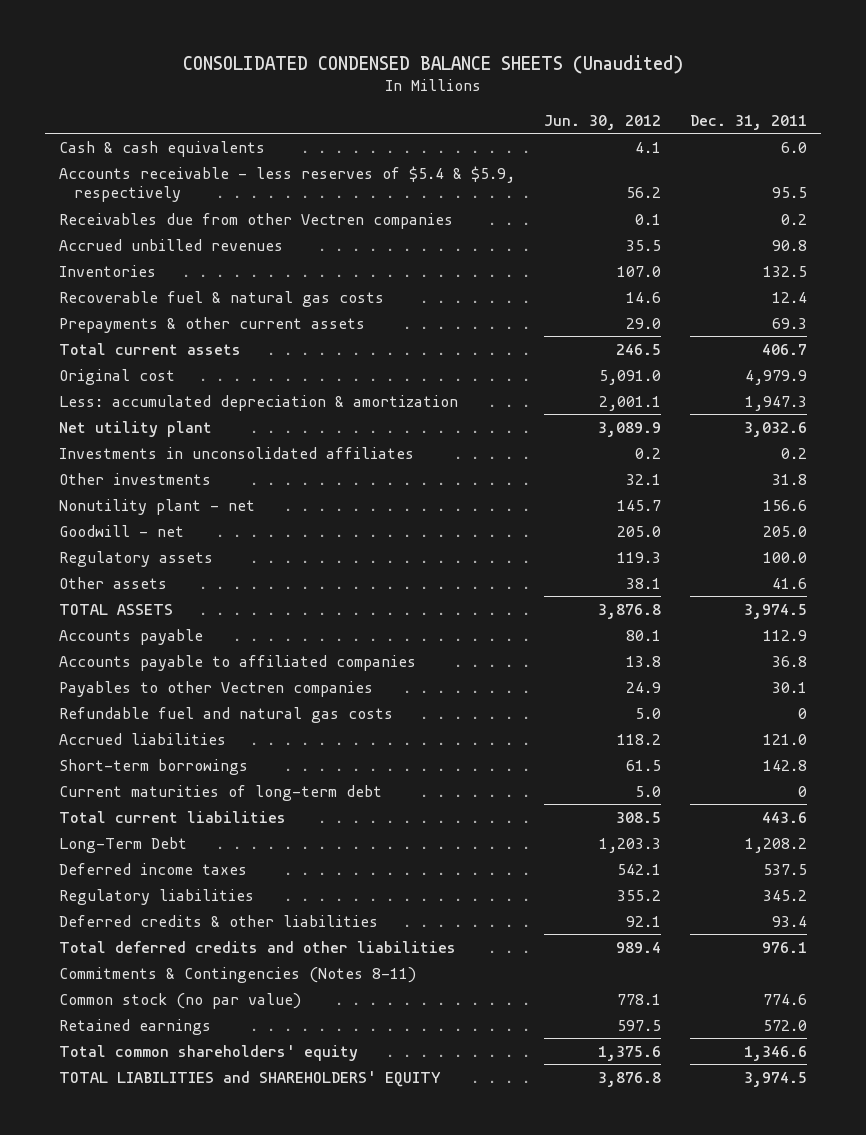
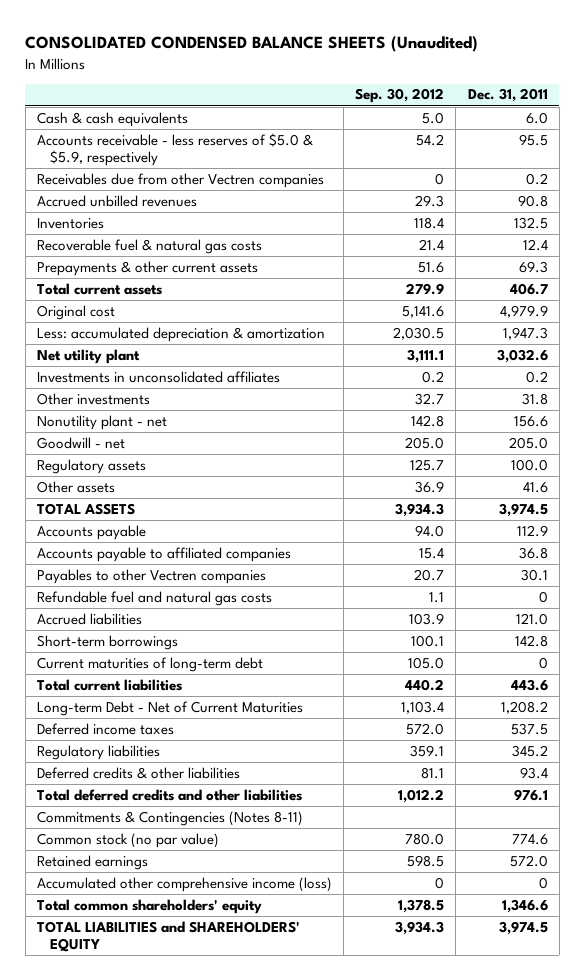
- | Jun. 30, 2012 | Dec. 31, 2011
+ | Sep. 30, 2012 | Dec. 31, 2011
- Accounts receivable - less reserves of $5.4 & $5.9, respectively | 56.2 | 95.5
+ Accounts receivable - less reserves of $5.0 & $5.9, respectively | 54.2 | 95.5
- Long-Term Debt | 1,203.3 | 1,208.2
+ Long-term Debt - Net of Current Maturities | 1,103.4 | 1,208.2
+ Accumulated other comprehensive income (loss) | 0 | 0

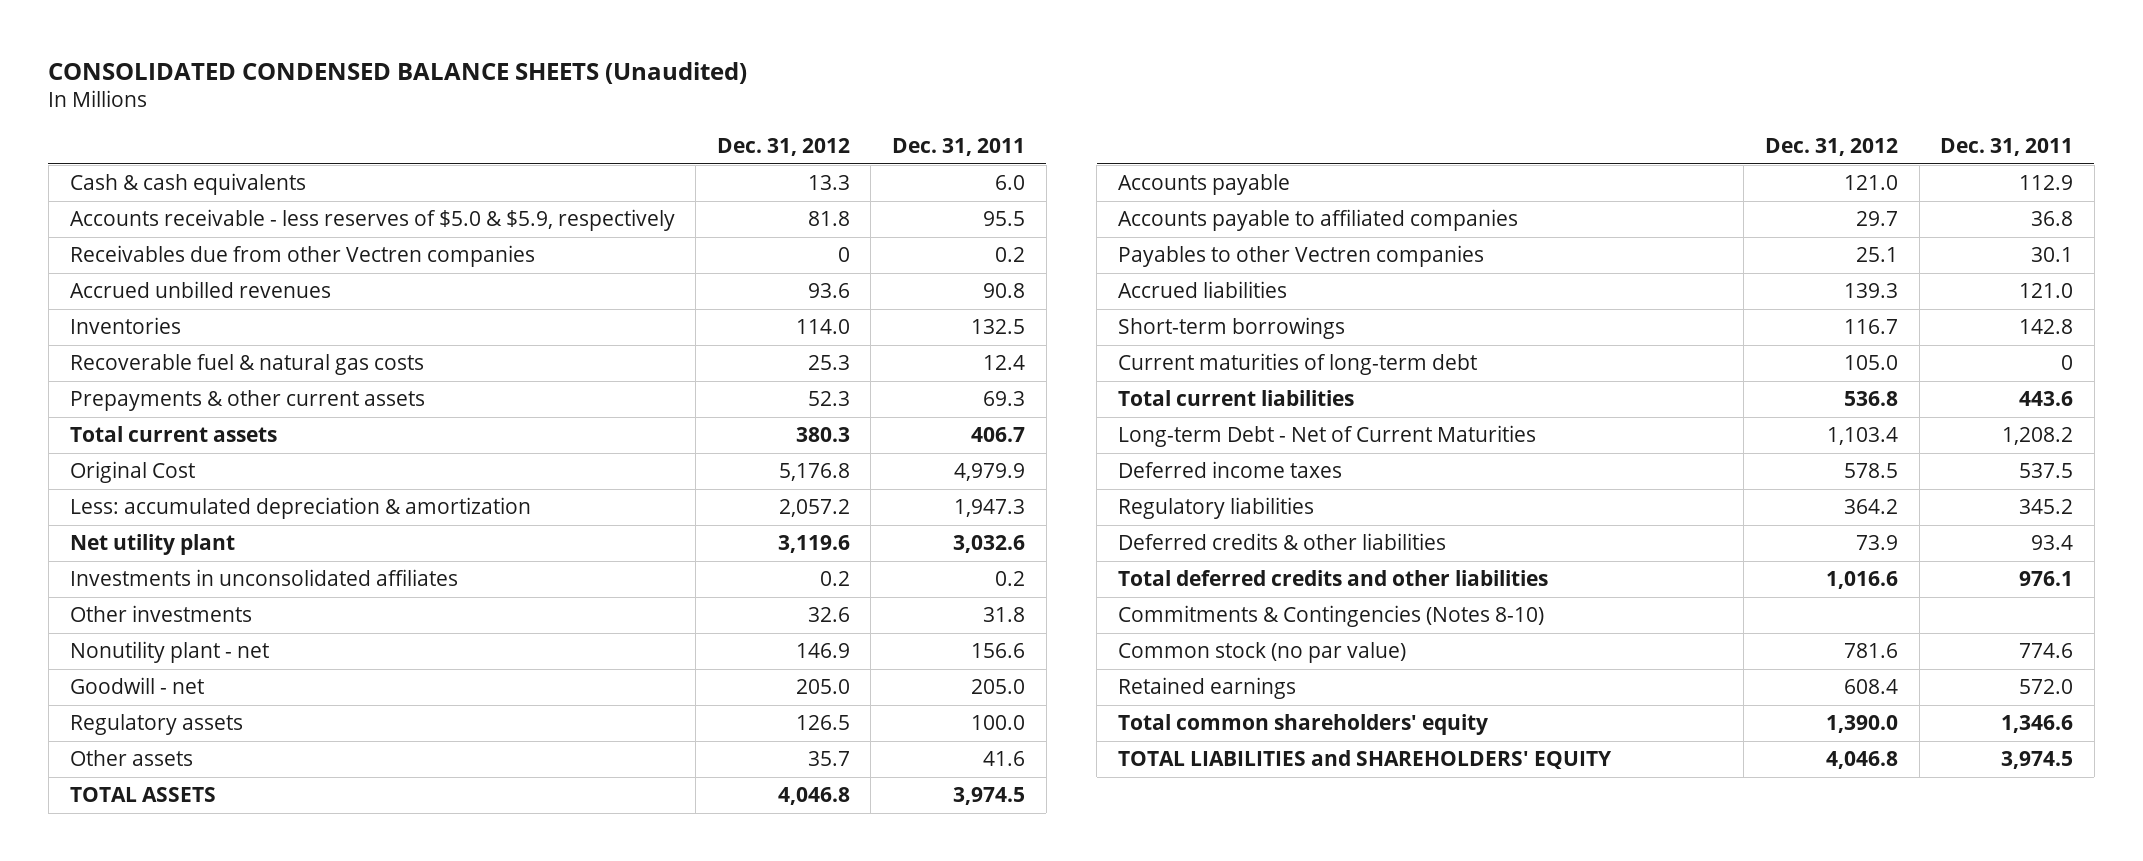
- | Sep. 30, 2012 | Dec. 31, 2011
+ | Dec. 31, 2012 | Dec. 31, 2011
- Original cost | 5,141.6 | 4,979.9
+ Original Cost | 5,176.8 | 4,979.9
- Refundable fuel and natural gas costs | 1.1 | 0
- Commitments & Contingencies (Notes 8-11)
+ Commitments & Contingencies (Notes 8-10)
- Accumulated other comprehensive income (loss) | 0 | 0

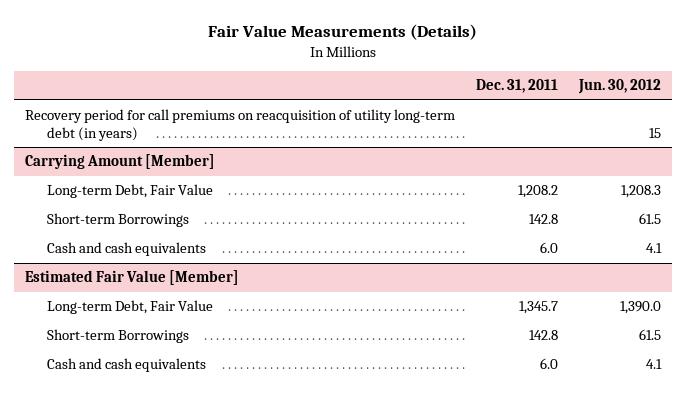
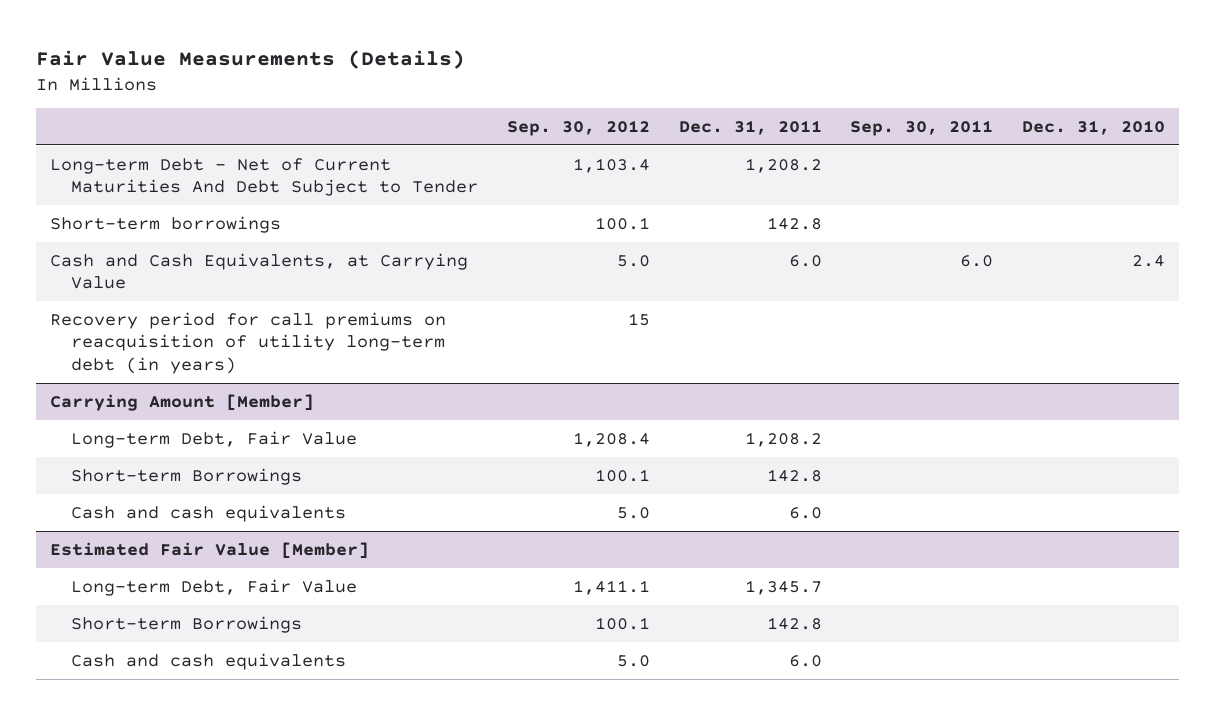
- | Dec. 31, 2011 | Jun. 30, 2012
+ | Sep. 30, 2012 | Dec. 31, 2011 | Sep. 30, 2011 | Dec. 31, 2010
+ Long-term Debt - Net of Current Maturities And Debt Subject to Tender | 1,103.4 | 1,208.2 | |
+ Short-term borrowings | 100.1 | 142.8 | |
+ Cash and Cash Equivalents, at Carrying Value | 5.0 | 6.0 | 6.0 | 2.4

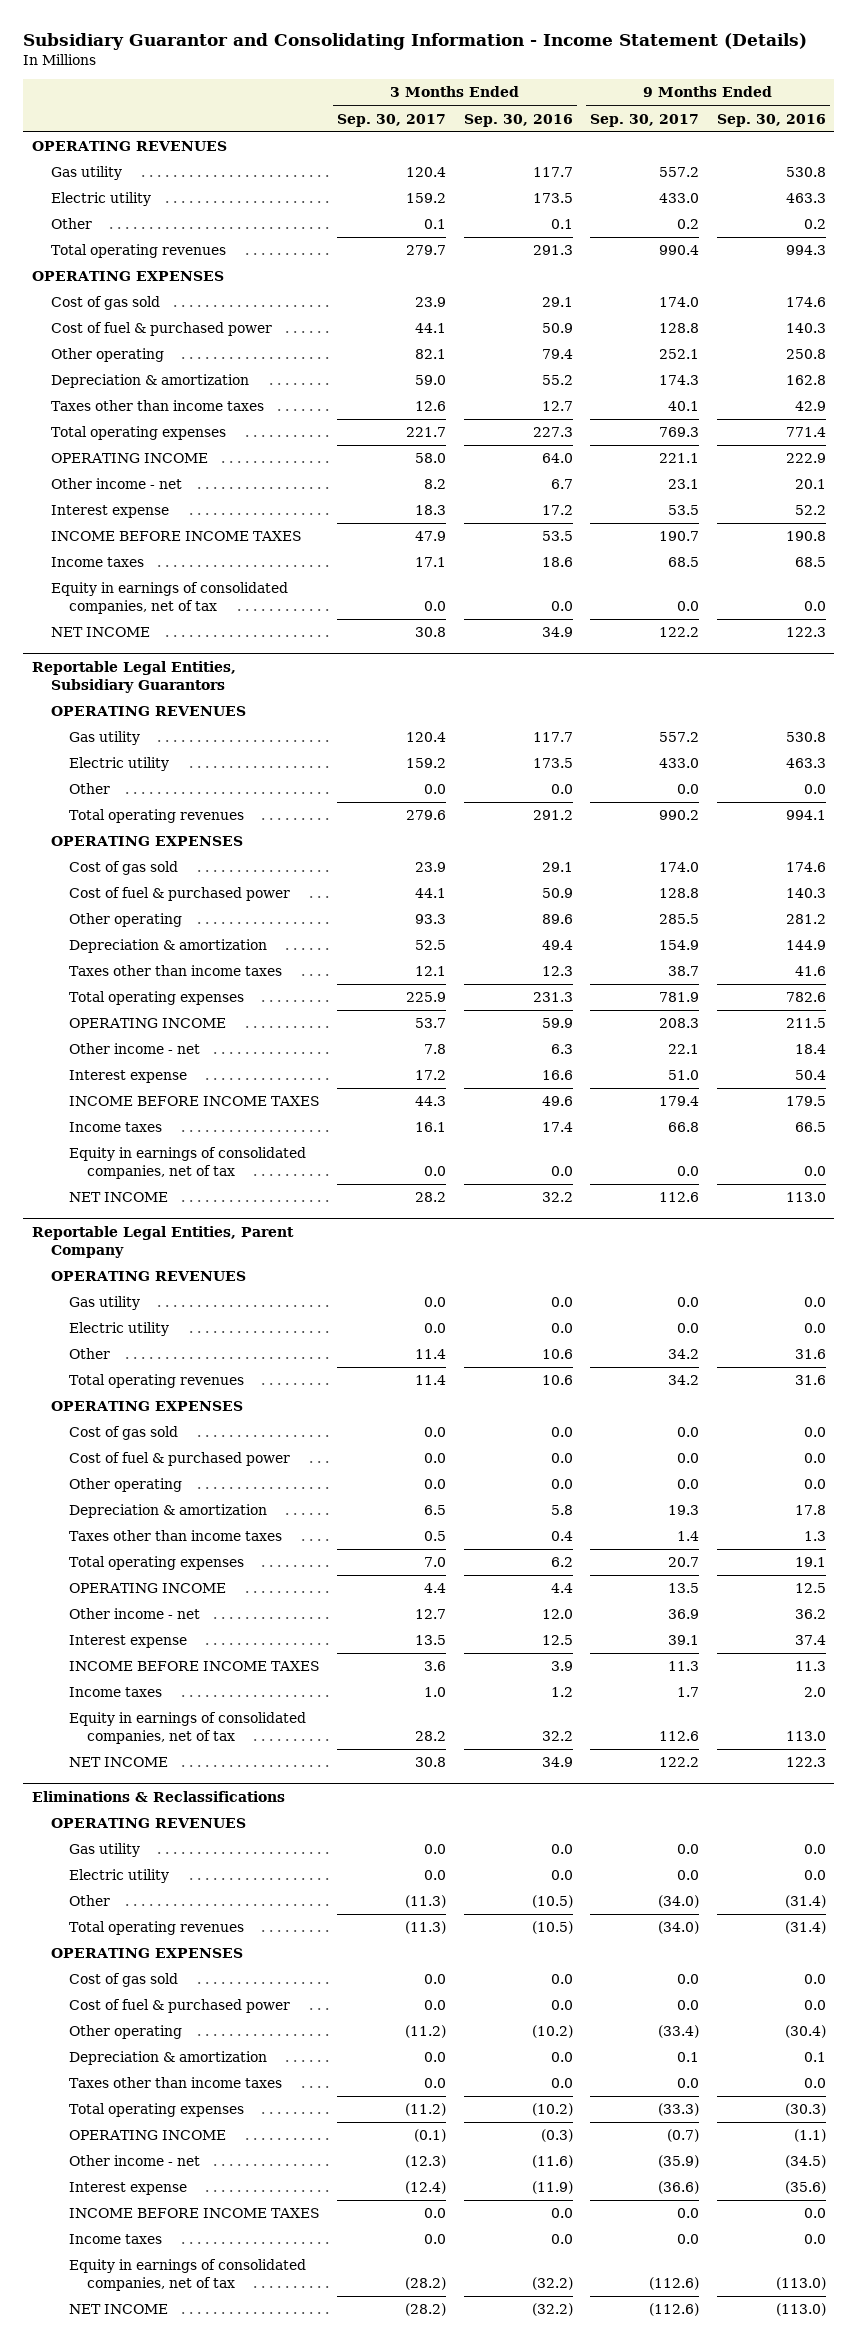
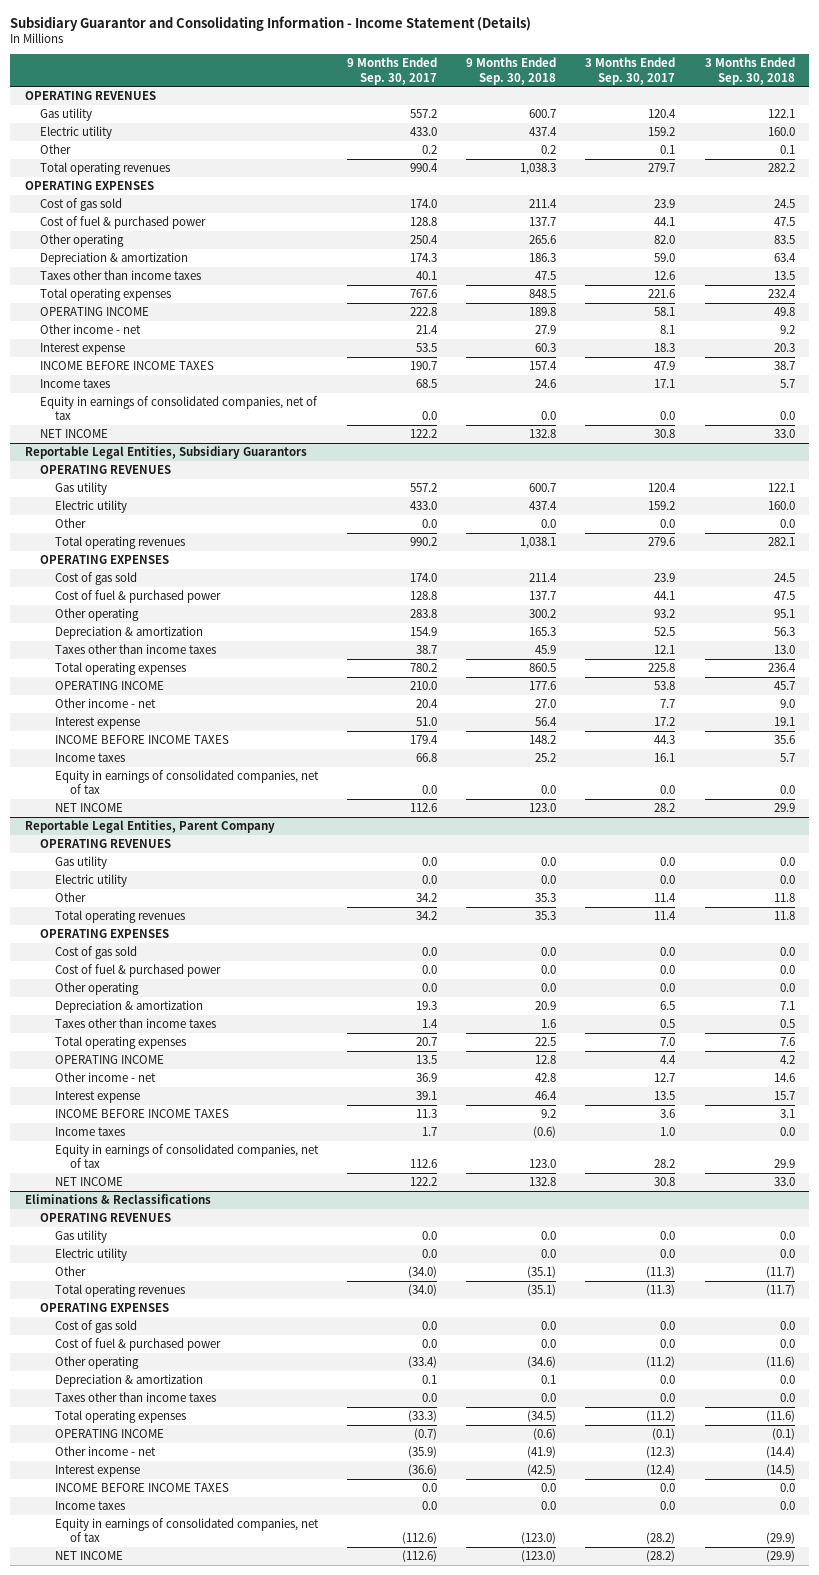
- | 3 Months Ended Sep. 30, 2017 | 3 Months Ended Sep. 30, 2016 | 9 Months Ended Sep. 30, 2017 | 9 Months Ended Sep. 30, 2016
+ | 9 Months Ended Sep. 30, 2017 | 9 Months Ended Sep. 30, 2018 | 3 Months Ended Sep. 30, 2017 | 3 Months Ended Sep. 30, 2018
- Other operating | 82.1 | 79.4 | 252.1 | 250.8
+ Other operating | 250.4 | 265.6 | 82.0 | 83.5
- Total operating expenses | 221.7 | 227.3 | 769.3 | 771.4
- OPERATING INCOME | 58.0 | 64.0 | 221.1 | 222.9
- Other income - net | 8.2 | 6.7 | 23.1 | 20.1
+ Total operating expenses | 767.6 | 848.5 | 221.6 | 232.4
+ OPERATING INCOME | 222.8 | 189.8 | 58.1 | 49.8
+ Other income - net | 21.4 | 27.9 | 8.1 | 9.2
@ Reportable Legal Entities, Subsidiary Guarantors
- Other operating | 93.3 | 89.6 | 285.5 | 281.2
+ Other operating | 283.8 | 300.2 | 93.2 | 95.1
- Total operating expenses | 225.9 | 231.3 | 781.9 | 782.6
- OPERATING INCOME | 53.7 | 59.9 | 208.3 | 211.5
- Other income - net | 7.8 | 6.3 | 22.1 | 18.4
+ Total operating expenses | 780.2 | 860.5 | 225.8 | 236.4
+ OPERATING INCOME | 210.0 | 177.6 | 53.8 | 45.7
+ Other income - net | 20.4 | 27.0 | 7.7 | 9.0

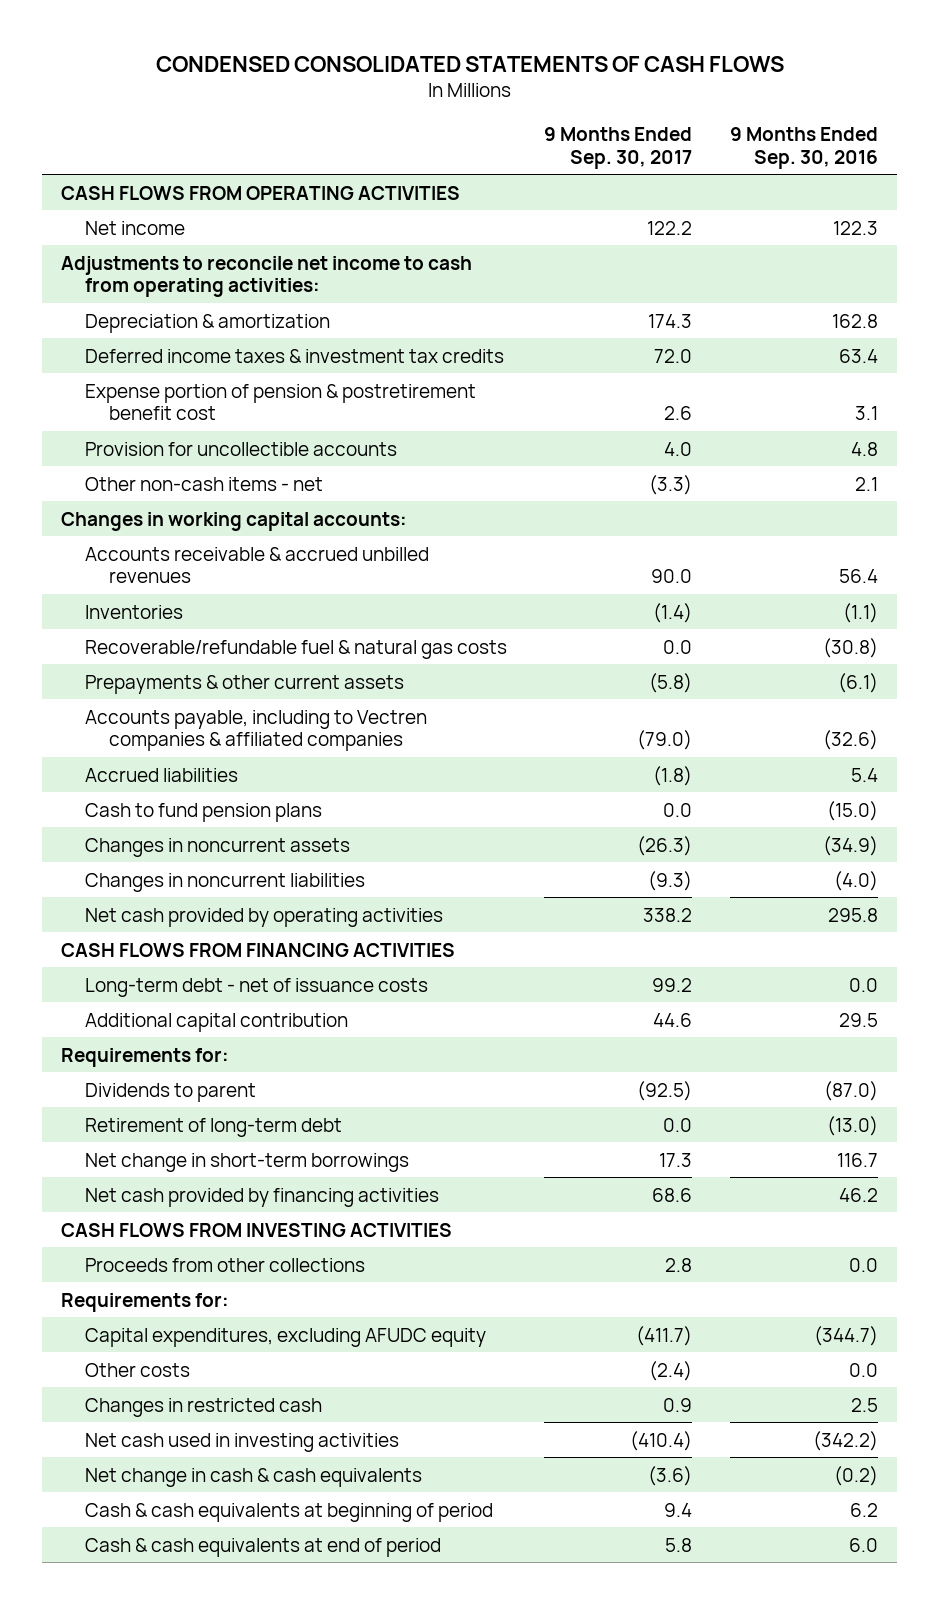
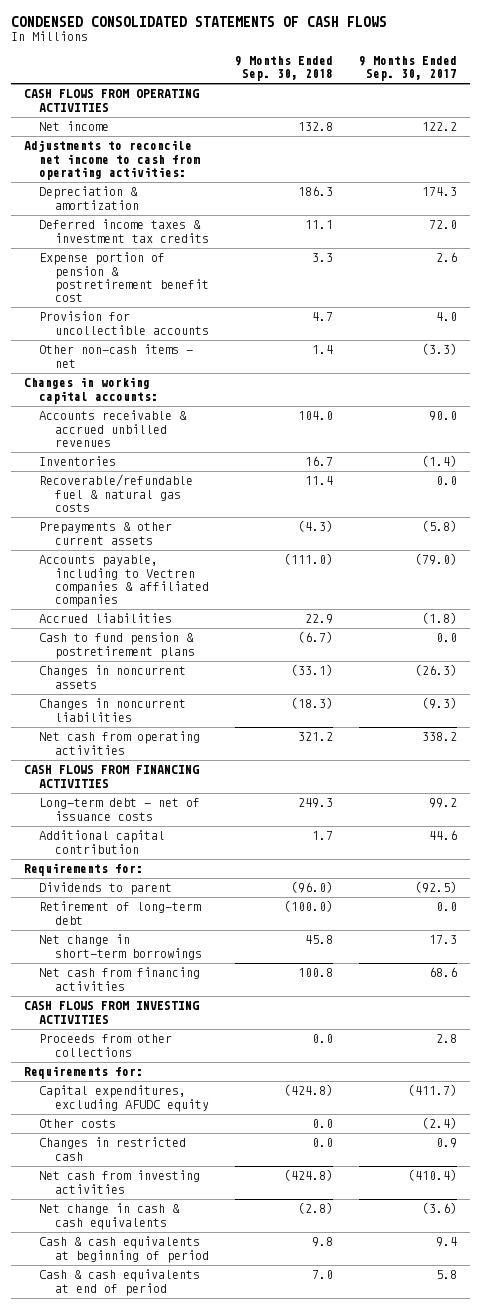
- | 9 Months Ended Sep. 30, 2017 | 9 Months Ended Sep. 30, 2016
+ | 9 Months Ended Sep. 30, 2018 | 9 Months Ended Sep. 30, 2017
- Cash to fund pension plans | 0.0 | (15.0)
+ Cash to fund pension & postretirement plans | (6.7) | 0.0
- Net cash provided by operating activities | 338.2 | 295.8
+ Net cash from operating activities | 321.2 | 338.2
- Net cash provided by financing activities | 68.6 | 46.2
+ Net cash from financing activities | 100.8 | 68.6
- Net cash used in investing activities | (410.4) | (342.2)
+ Net cash from investing activities | (424.8) | (410.4)

